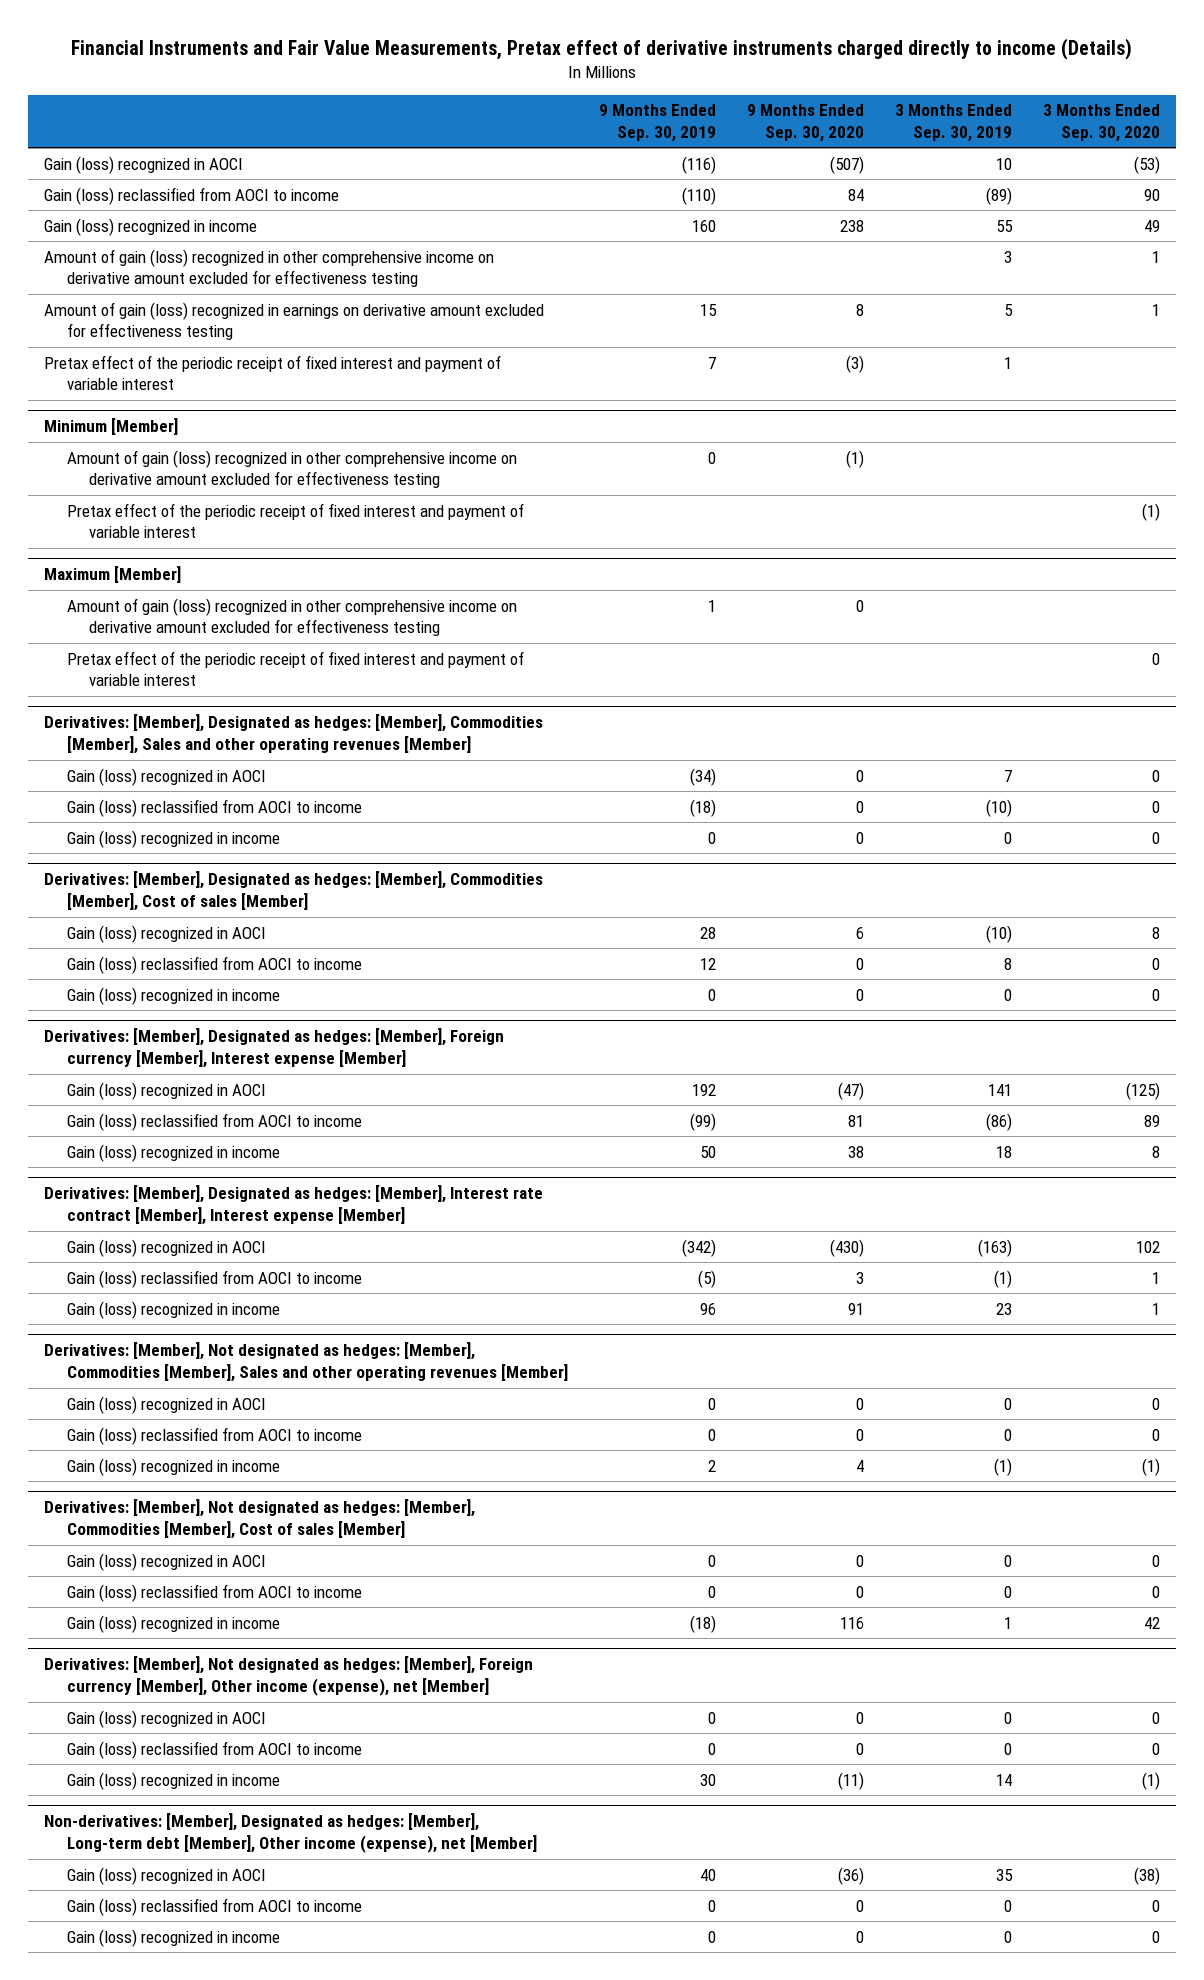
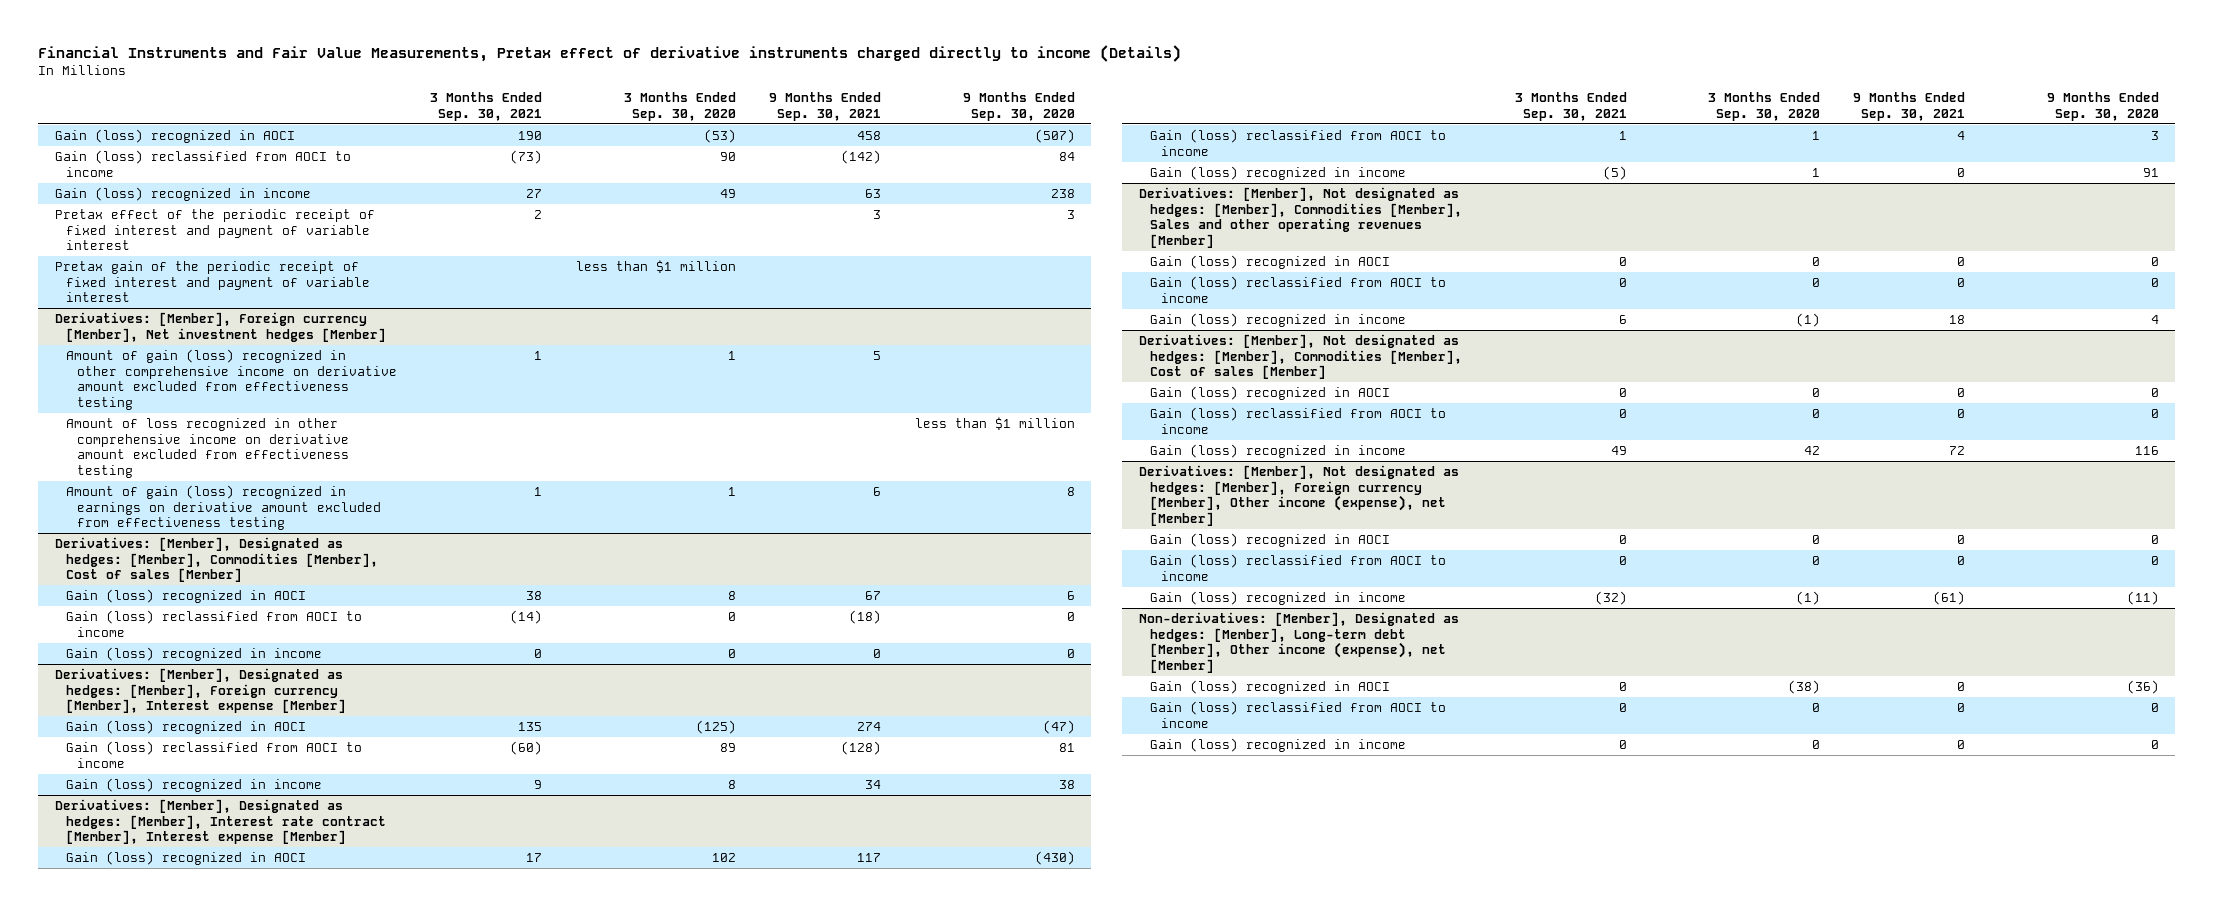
- | 9 Months Ended Sep. 30, 2019 | 9 Months Ended Sep. 30, 2020 | 3 Months Ended Sep. 30, 2019 | 3 Months Ended Sep. 30, 2020
+ | 3 Months Ended Sep. 30, 2021 | 3 Months Ended Sep. 30, 2020 | 9 Months Ended Sep. 30, 2021 | 9 Months Ended Sep. 30, 2020
- Amount of gain (loss) recognized in other comprehensive income on derivative amount excluded for effectiveness testing | | | 3 | 1
- Amount of gain (loss) recognized in earnings on derivative amount excluded for effectiveness testing | 15 | 8 | 5 | 1
- Pretax effect of the periodic receipt of fixed interest and payment of variable interest | 7 | (3) | 1 |
- Minimum [Member]
- Amount of gain (loss) recognized in other comprehensive income on derivative amount excluded for effectiveness testing | 0 | (1) | |
- Pretax effect of the periodic receipt of fixed interest and payment of variable interest | | | | (1)
- Maximum [Member]
- Amount of gain (loss) recognized in other comprehensive income on derivative amount excluded for effectiveness testing | 1 | 0 | |
- Pretax effect of the periodic receipt of fixed interest and payment of variable interest | | | | 0
- Derivatives: [Member], Designated as hedges: [Member], Commodities [Member], Sales and other operating revenues [Member]
- Gain (loss) recognized in AOCI | (34) | 0 | 7 | 0
- Gain (loss) reclassified from AOCI to income | (18) | 0 | (10) | 0
- Gain (loss) recognized in income | 0 | 0 | 0 | 0
+ Pretax effect of the periodic receipt of fixed interest and payment of variable interest | 2 | | 3 | 3
+ Pretax gain of the periodic receipt of fixed interest and payment of variable interest | | less than $1 million | |
+ Derivatives: [Member], Foreign currency [Member], Net investment hedges [Member]
+ Amount of gain (loss) recognized in other comprehensive income on derivative amount excluded from effectiveness testing | 1 | 1 | 5 |
+ Amount of loss recognized in other comprehensive income on derivative amount excluded from effectiveness testing | | | | less than $1 million
+ Amount of gain (loss) recognized in earnings on derivative amount excluded from effectiveness testing | 1 | 1 | 6 | 8

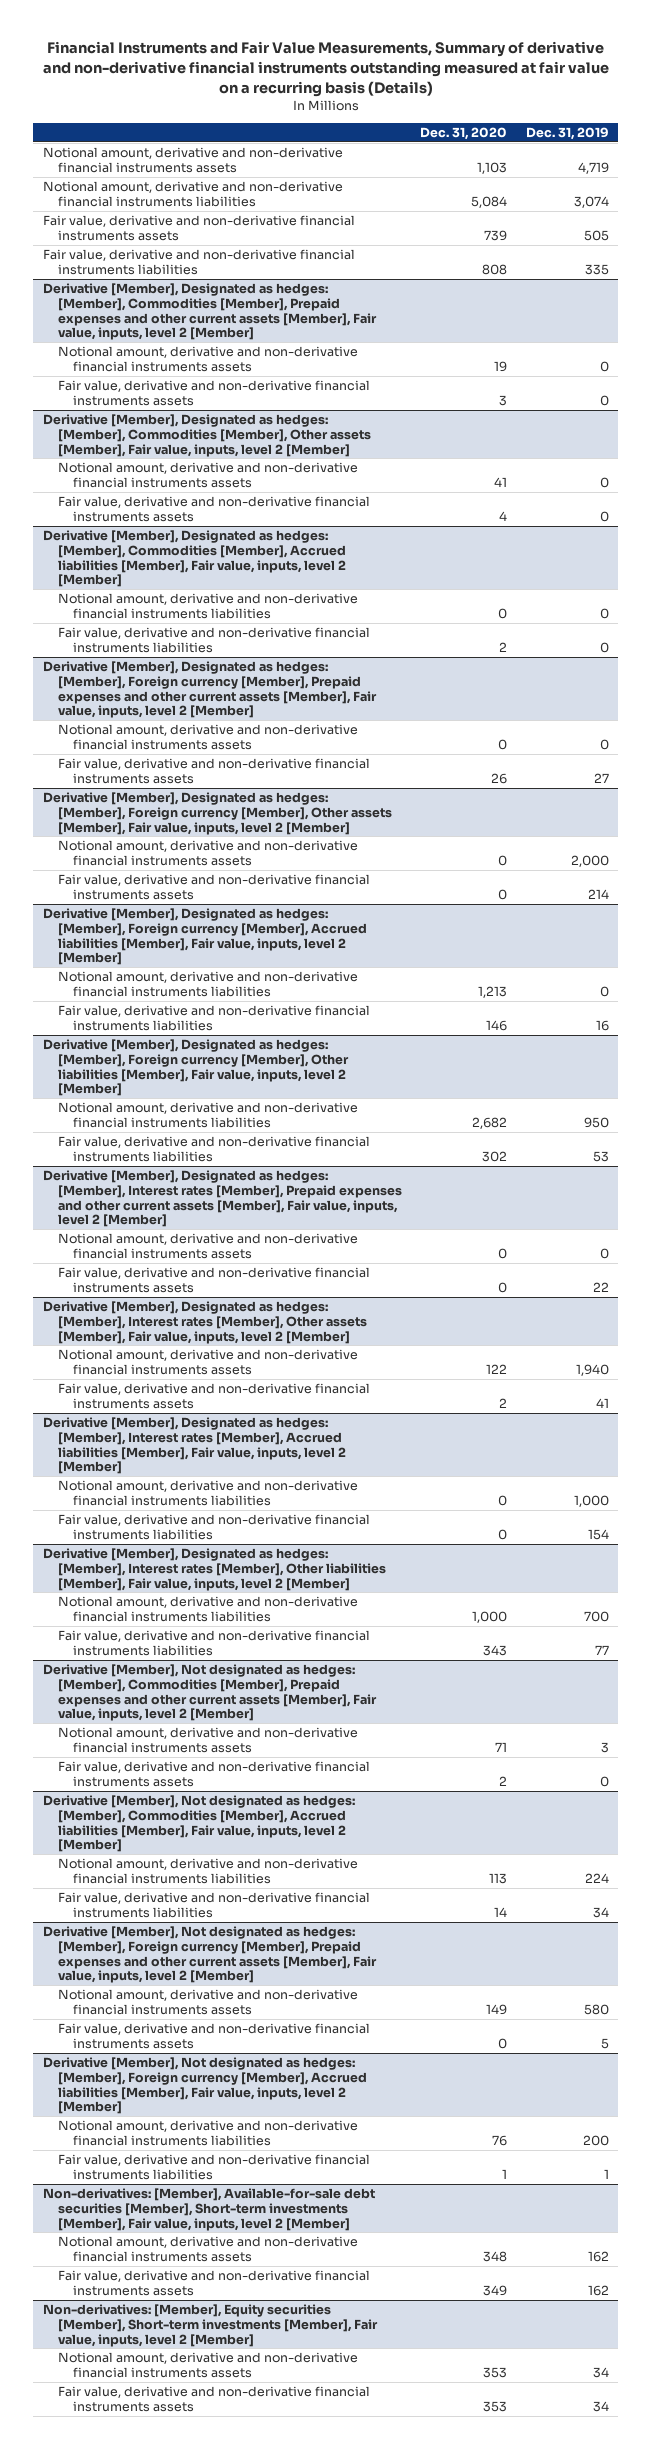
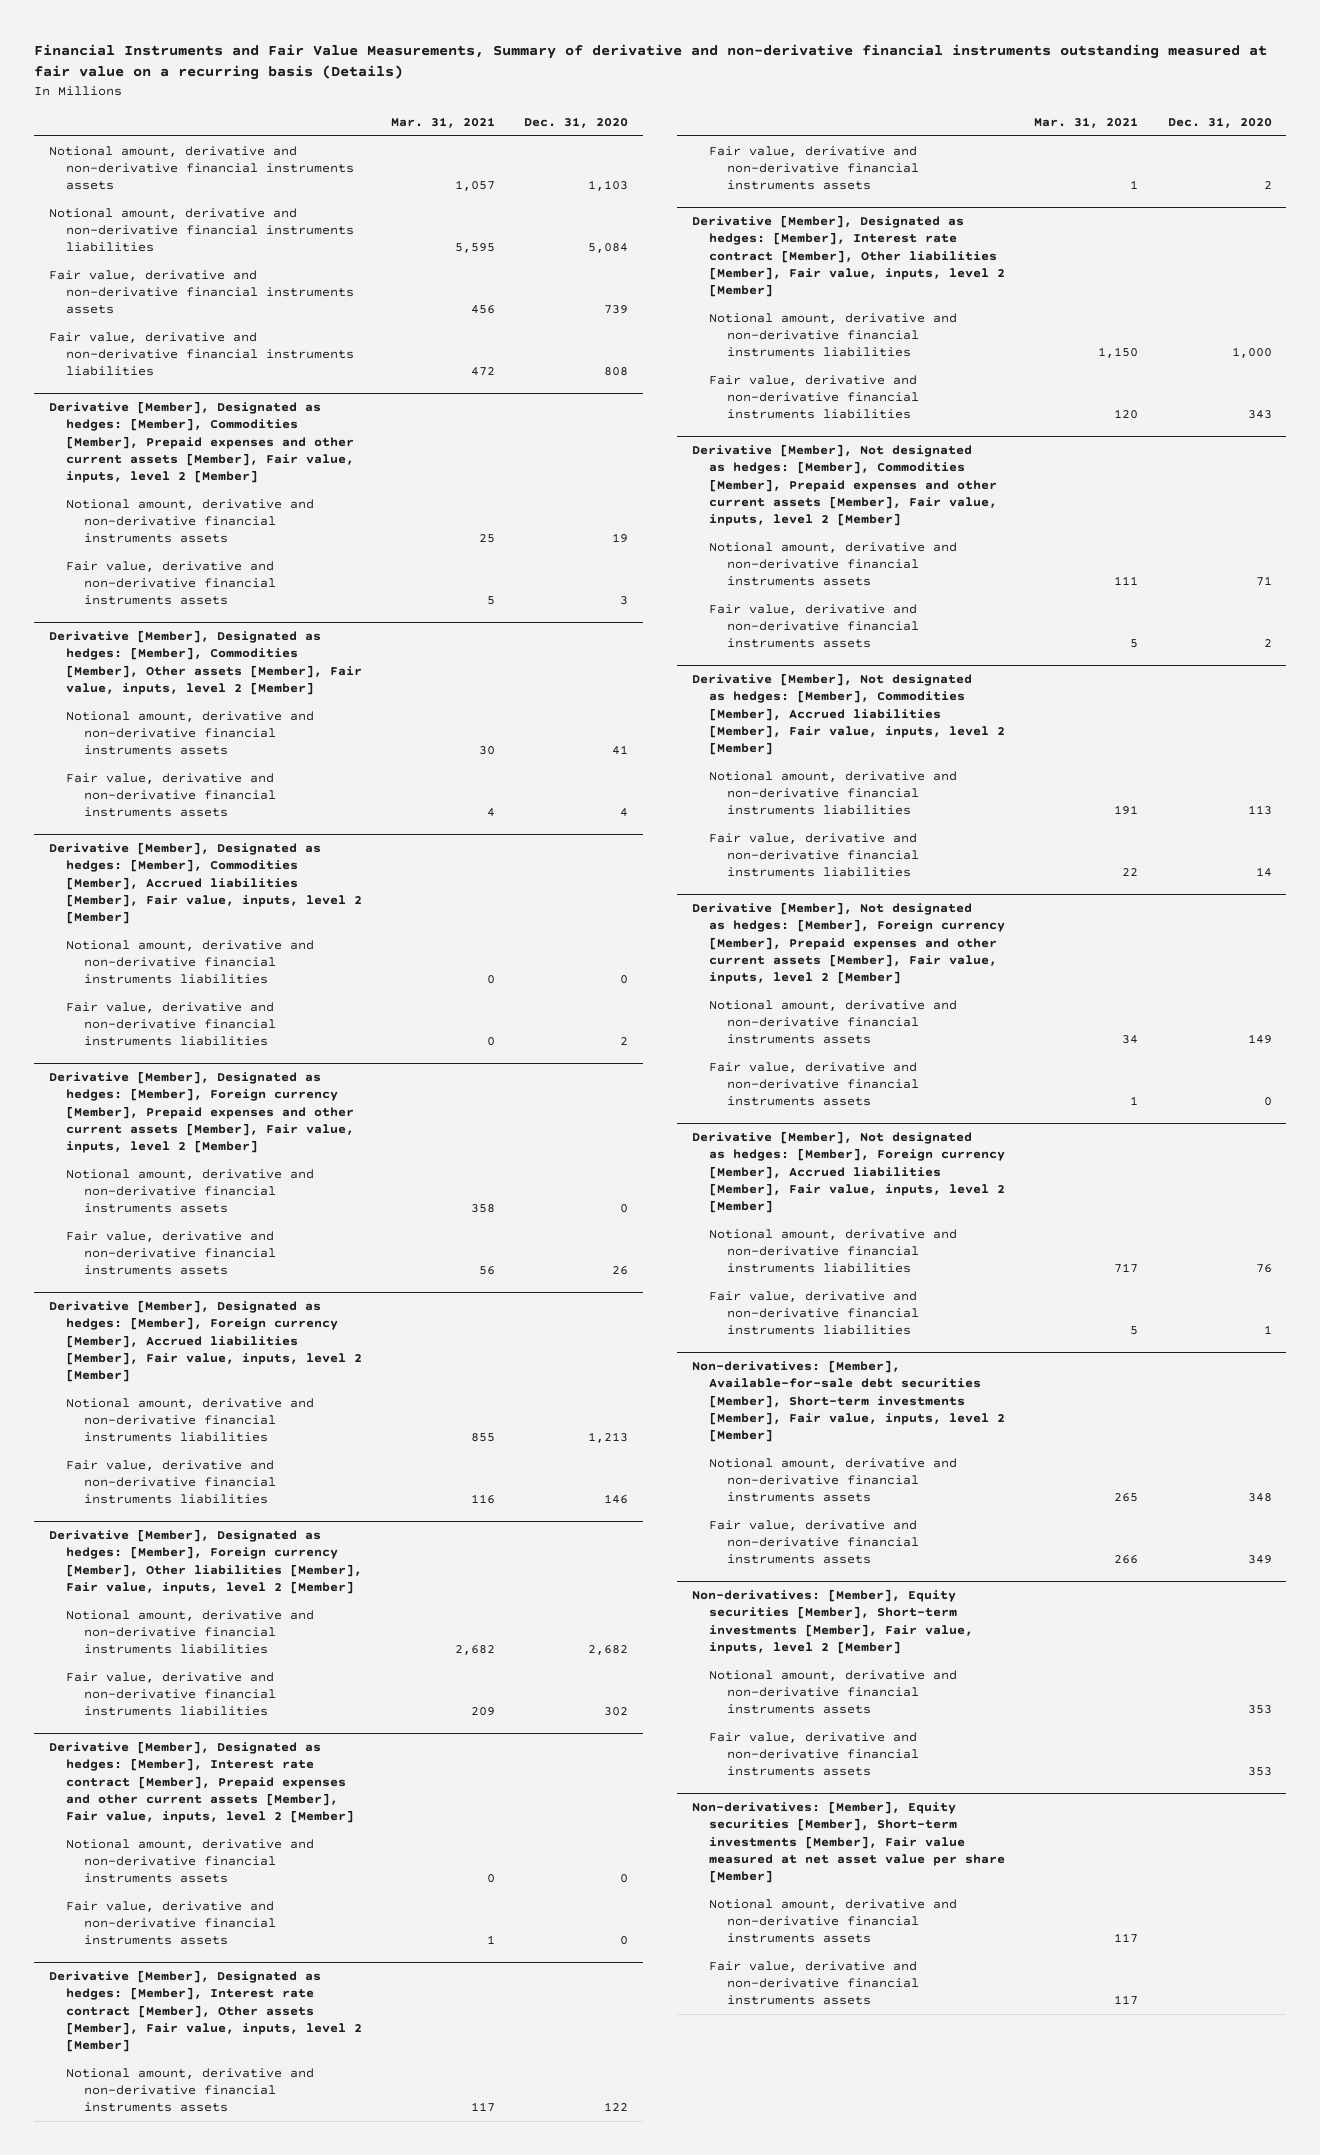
- | Dec. 31, 2020 | Dec. 31, 2019
+ | Mar. 31, 2021 | Dec. 31, 2020
- Derivative [Member], Designated as hedges: [Member], Foreign currency [Member], Other assets [Member], Fair value, inputs, level 2 [Member]
- Notional amount, derivative and non-derivative financial instruments assets | 0 | 2,000
- Fair value, derivative and non-derivative financial instruments assets | 0 | 214
- Derivative [Member], Designated as hedges: [Member], Interest rates [Member], Prepaid expenses and other current assets [Member], Fair value, inputs, level 2 [Member]
+ Derivative [Member], Designated as hedges: [Member], Interest rate contract [Member], Prepaid expenses and other current assets [Member], Fair value, inputs, level 2 [Member]
- Derivative [Member], Designated as hedges: [Member], Interest rates [Member], Other assets [Member], Fair value, inputs, level 2 [Member]
+ Derivative [Member], Designated as hedges: [Member], Interest rate contract [Member], Other assets [Member], Fair value, inputs, level 2 [Member]
- Derivative [Member], Designated as hedges: [Member], Interest rates [Member], Accrued liabilities [Member], Fair value, inputs, level 2 [Member]
- Notional amount, derivative and non-derivative financial instruments liabilities | 0 | 1,000
- Fair value, derivative and non-derivative financial instruments liabilities | 0 | 154
- Derivative [Member], Designated as hedges: [Member], Interest rates [Member], Other liabilities [Member], Fair value, inputs, level 2 [Member]
+ Derivative [Member], Designated as hedges: [Member], Interest rate contract [Member], Other liabilities [Member], Fair value, inputs, level 2 [Member]
+ Non-derivatives: [Member], Equity securities [Member], Short-term investments [Member], Fair value measured at net asset value per share [Member]
+ Notional amount, derivative and non-derivative financial instruments assets | 117 |
+ Fair value, derivative and non-derivative financial instruments assets | 117 |

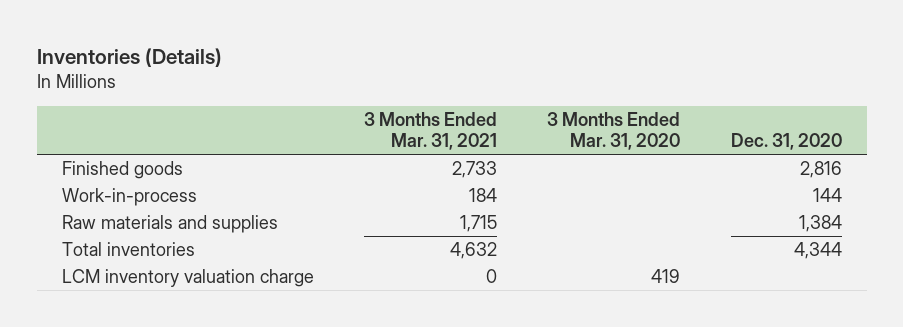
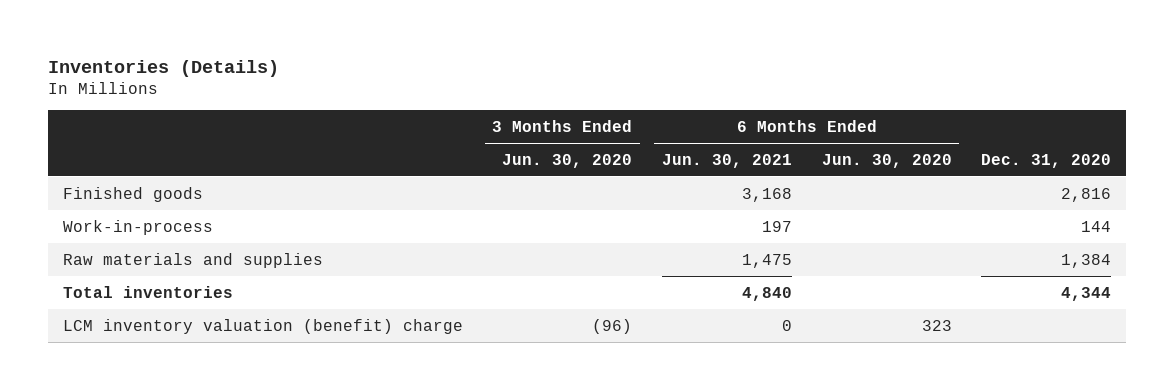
- | 3 Months Ended Mar. 31, 2021 | 3 Months Ended Mar. 31, 2020 | Dec. 31, 2020
+ | 3 Months Ended Jun. 30, 2020 | 6 Months Ended Jun. 30, 2021 | 6 Months Ended Jun. 30, 2020 | Dec. 31, 2020
- LCM inventory valuation charge | 0 | 419 |
+ LCM inventory valuation (benefit) charge | (96) | 0 | 323 |

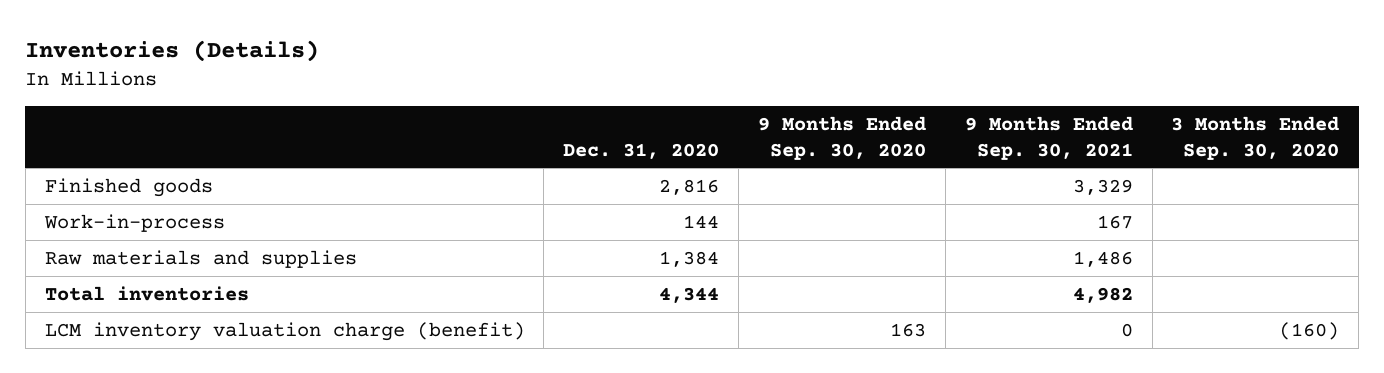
- | 3 Months Ended Jun. 30, 2020 | 6 Months Ended Jun. 30, 2021 | 6 Months Ended Jun. 30, 2020 | Dec. 31, 2020
+ | Dec. 31, 2020 | 9 Months Ended Sep. 30, 2020 | 9 Months Ended Sep. 30, 2021 | 3 Months Ended Sep. 30, 2020
- LCM inventory valuation (benefit) charge | (96) | 0 | 323 |
+ LCM inventory valuation charge (benefit) | | 163 | 0 | (160)

